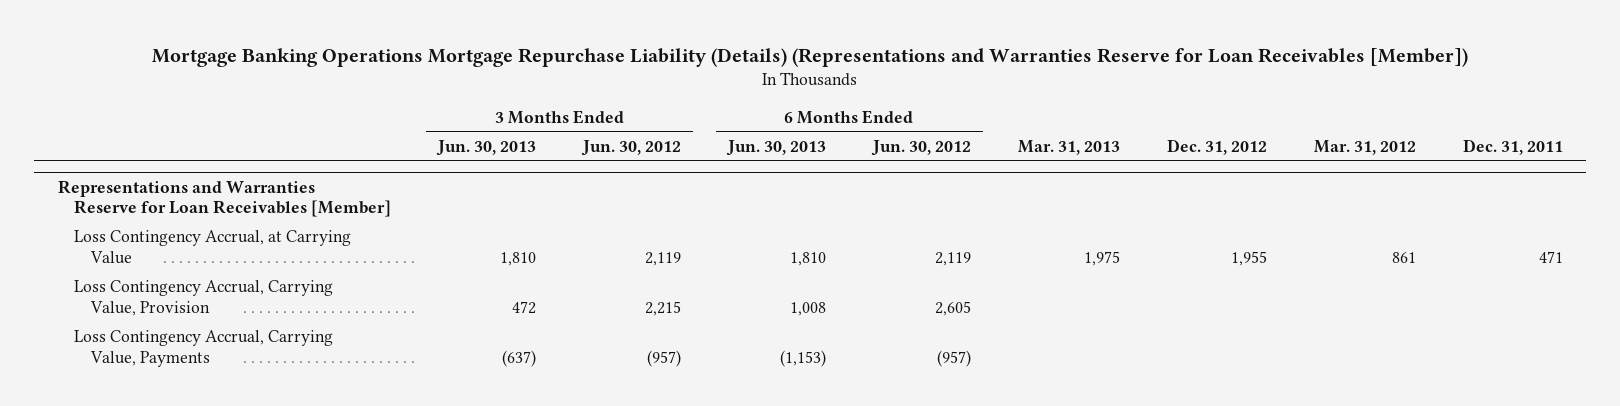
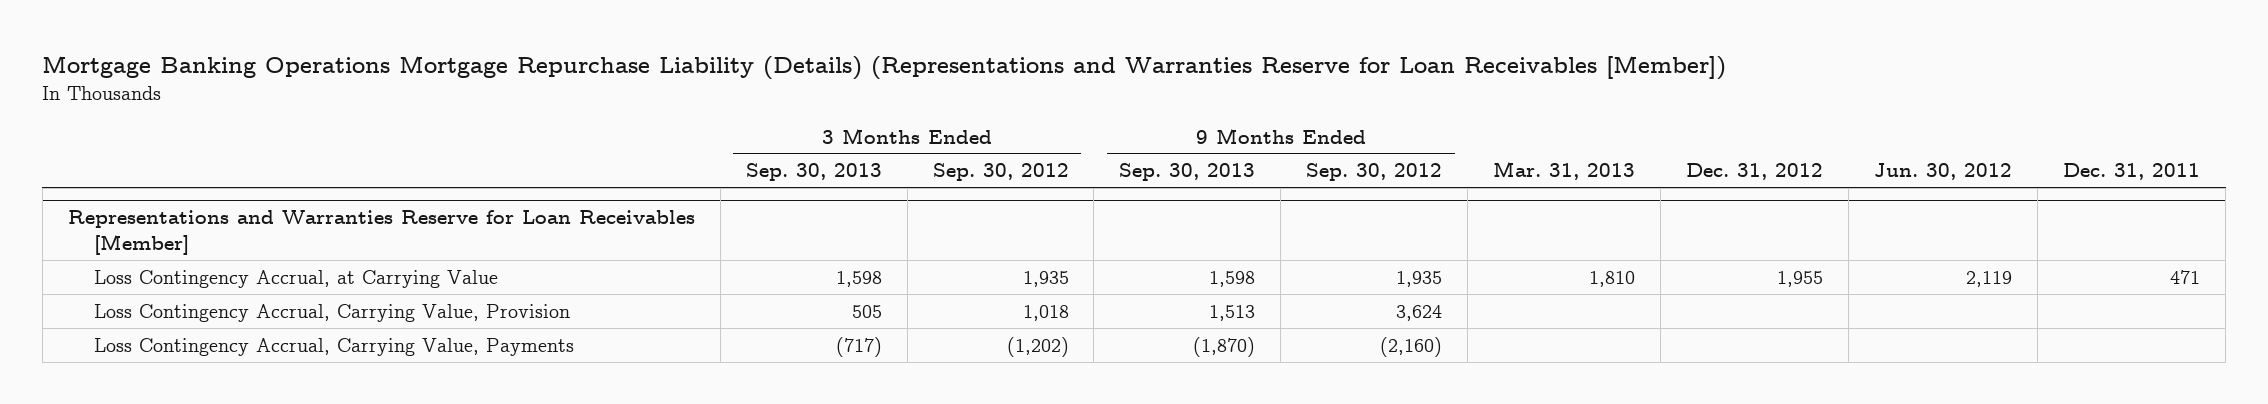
- | 3 Months Ended Jun. 30, 2013 | 3 Months Ended Jun. 30, 2012 | 6 Months Ended Jun. 30, 2013 | 6 Months Ended Jun. 30, 2012 | Mar. 31, 2013 | Dec. 31, 2012 | Mar. 31, 2012 | Dec. 31, 2011
+ | 3 Months Ended Sep. 30, 2013 | 3 Months Ended Sep. 30, 2012 | 9 Months Ended Sep. 30, 2013 | 9 Months Ended Sep. 30, 2012 | Mar. 31, 2013 | Dec. 31, 2012 | Jun. 30, 2012 | Dec. 31, 2011
@ Representations and Warranties Reserve for Loan Receivables [Member]
- Loss Contingency Accrual, at Carrying Value | 1,810 | 2,119 | 1,810 | 2,119 | 1,975 | 1,955 | 861 | 471
+ Loss Contingency Accrual, at Carrying Value | 1,598 | 1,935 | 1,598 | 1,935 | 1,810 | 1,955 | 2,119 | 471

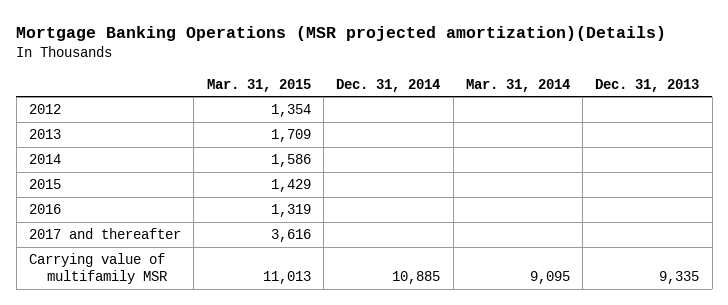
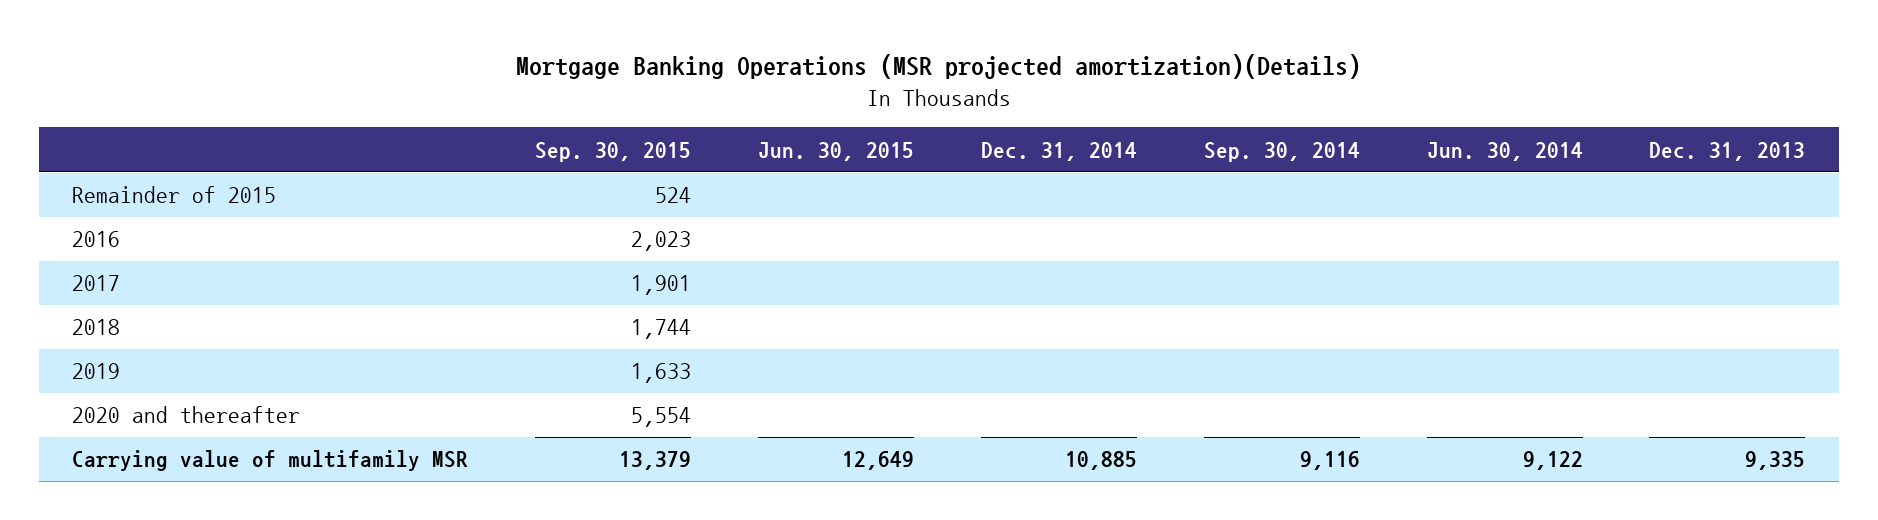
- | Mar. 31, 2015 | Dec. 31, 2014 | Mar. 31, 2014 | Dec. 31, 2013
+ | Sep. 30, 2015 | Jun. 30, 2015 | Dec. 31, 2014 | Sep. 30, 2014 | Jun. 30, 2014 | Dec. 31, 2013
- 2012 | 1,354 | | |
- 2013 | 1,709 | | |
- 2014 | 1,586 | | |
- 2015 | 1,429 | | |
+ Remainder of 2015 | 524 | | | | |
- 2017 and thereafter | 3,616 | | |
+ 2017 | 1,901 | | | | |
+ 2018 | 1,744 | | | | |
+ 2019 | 1,633 | | | | |
+ 2020 and thereafter | 5,554 | | | | |

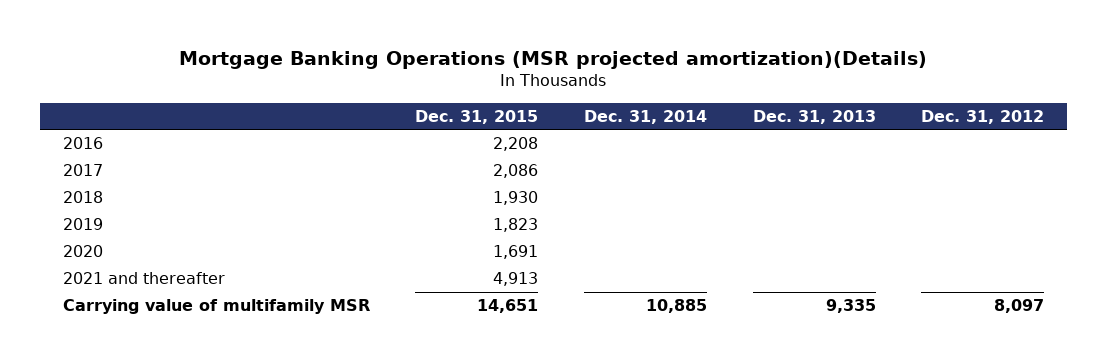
- | Sep. 30, 2015 | Jun. 30, 2015 | Dec. 31, 2014 | Sep. 30, 2014 | Jun. 30, 2014 | Dec. 31, 2013
+ | Dec. 31, 2015 | Dec. 31, 2014 | Dec. 31, 2013 | Dec. 31, 2012
- Remainder of 2015 | 524 | | | | |
- 2020 and thereafter | 5,554 | | | | |
+ 2020 | 1,691 | | |
+ 2021 and thereafter | 4,913 | | |

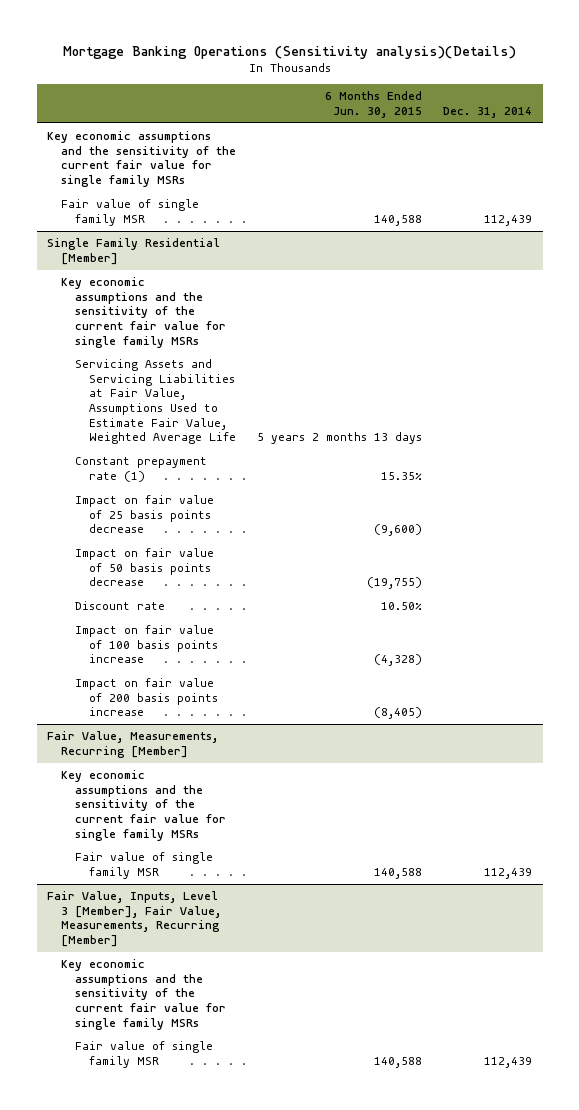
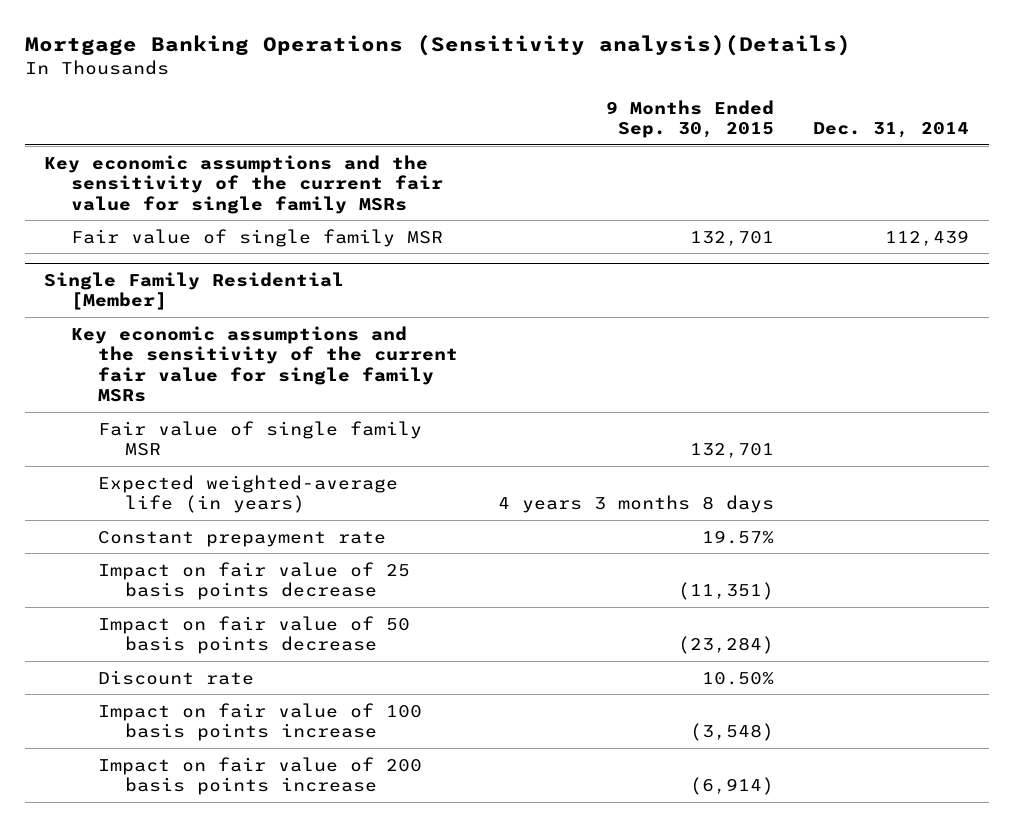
- | 6 Months Ended Jun. 30, 2015 | Dec. 31, 2014
+ | 9 Months Ended Sep. 30, 2015 | Dec. 31, 2014
@ Single Family Residential [Member]
- Servicing Assets and Servicing Liabilities at Fair Value, Assumptions Used to Estimate Fair Value, Weighted Average Life | 5 years 2 months 13 days |
- Constant prepayment rate (1) | 15.35% |
+ Fair value of single family MSR | 132,701 |
+ Expected weighted-average life (in years) | 4 years 3 months 8 days |
+ Constant prepayment rate | 19.57% |
- Fair Value, Measurements, Recurring [Member]
- Key economic assumptions and the sensitivity of the current fair value for single family MSRs
- Fair value of single family MSR | 140,588 | 112,439
- Fair Value, Inputs, Level 3 [Member], Fair Value, Measurements, Recurring [Member]
- Key economic assumptions and the sensitivity of the current fair value for single family MSRs
- Fair value of single family MSR | 140,588 | 112,439

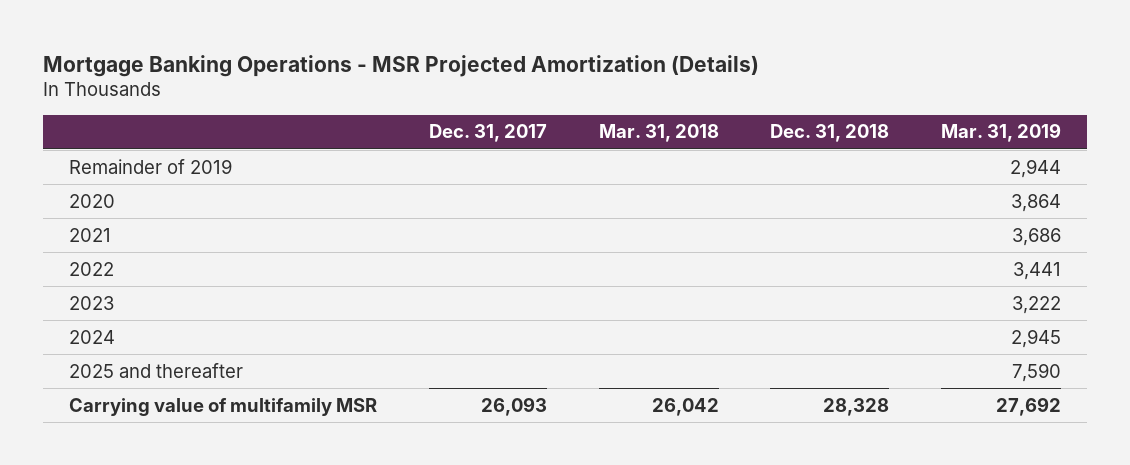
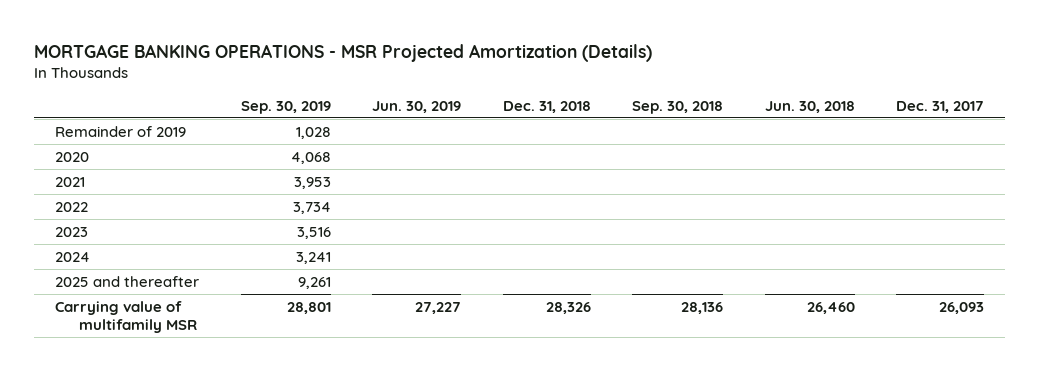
- Mortgage Banking Operations - MSR Projected Amortization (Details)
+ MORTGAGE BANKING OPERATIONS - MSR Projected Amortization (Details)
- | Dec. 31, 2017 | Mar. 31, 2018 | Dec. 31, 2018 | Mar. 31, 2019
+ | Sep. 30, 2019 | Jun. 30, 2019 | Dec. 31, 2018 | Sep. 30, 2018 | Jun. 30, 2018 | Dec. 31, 2017
- Carrying value of multifamily MSR | 26,093 | 26,042 | 28,328 | 27,692
+ Carrying value of multifamily MSR | 28,801 | 27,227 | 28,326 | 28,136 | 26,460 | 26,093

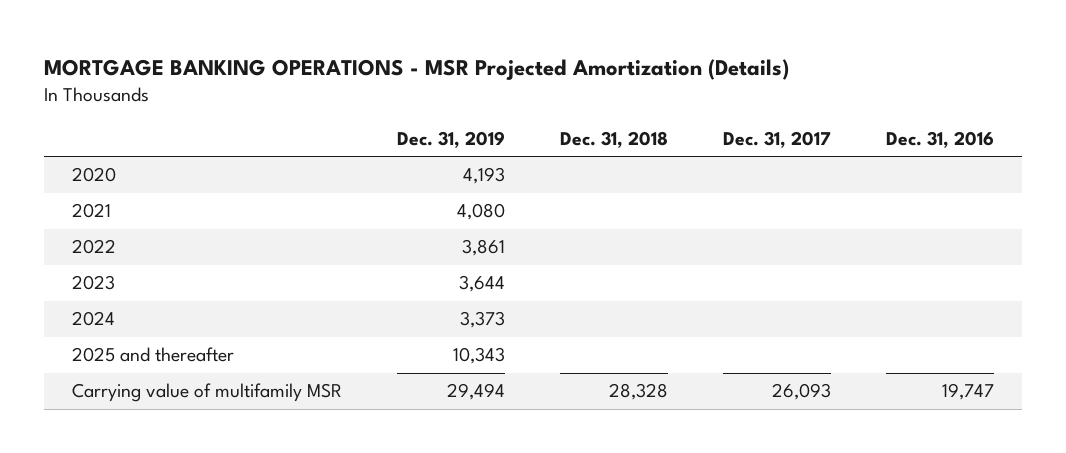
- | Sep. 30, 2019 | Jun. 30, 2019 | Dec. 31, 2018 | Sep. 30, 2018 | Jun. 30, 2018 | Dec. 31, 2017
+ | Dec. 31, 2019 | Dec. 31, 2018 | Dec. 31, 2017 | Dec. 31, 2016
- Remainder of 2019 | 1,028 | | | | |
- Carrying value of multifamily MSR | 28,801 | 27,227 | 28,326 | 28,136 | 26,460 | 26,093
+ Carrying value of multifamily MSR | 29,494 | 28,328 | 26,093 | 19,747

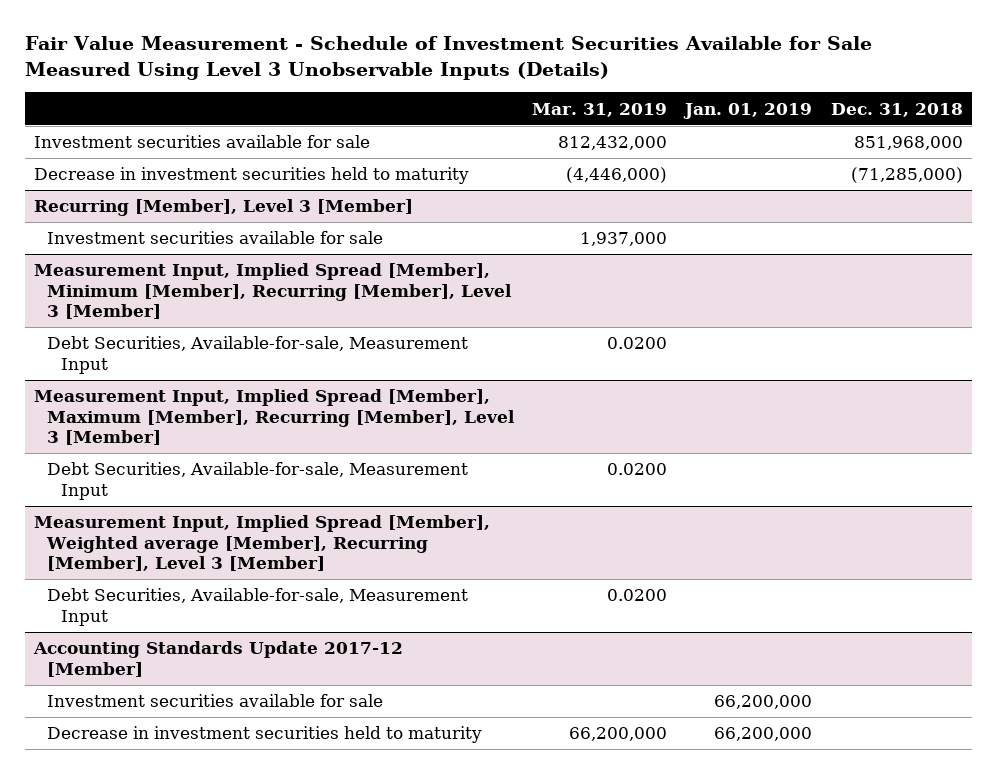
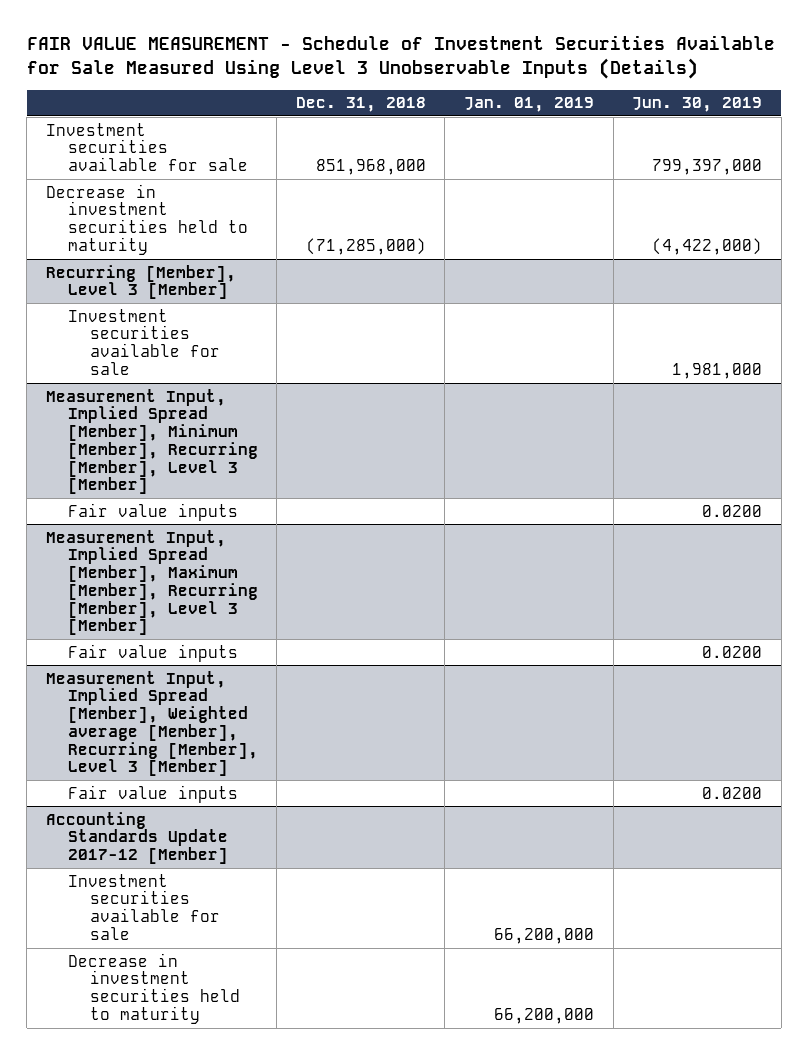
- Fair Value Measurement - Schedule of Investment Securities Available for Sale Measured Using Level 3 Unobservable Inputs (Details)
+ FAIR VALUE MEASUREMENT - Schedule of Investment Securities Available for Sale Measured Using Level 3 Unobservable Inputs (Details)
- | Mar. 31, 2019 | Jan. 01, 2019 | Dec. 31, 2018
+ | Dec. 31, 2018 | Jan. 01, 2019 | Jun. 30, 2019
@ Measurement Input, Implied Spread [Member], Minimum [Member], Recurring [Member], Level 3 [Member]
- Debt Securities, Available-for-sale, Measurement Input | 0.0200 | |
+ Fair value inputs | | | 0.0200
@ Measurement Input, Implied Spread [Member], Maximum [Member], Recurring [Member], Level 3 [Member]
- Debt Securities, Available-for-sale, Measurement Input | 0.0200 | |
+ Fair value inputs | | | 0.0200
@ Measurement Input, Implied Spread [Member], Weighted average [Member], Recurring [Member], Level 3 [Member]
- Debt Securities, Available-for-sale, Measurement Input | 0.0200 | |
+ Fair value inputs | | | 0.0200

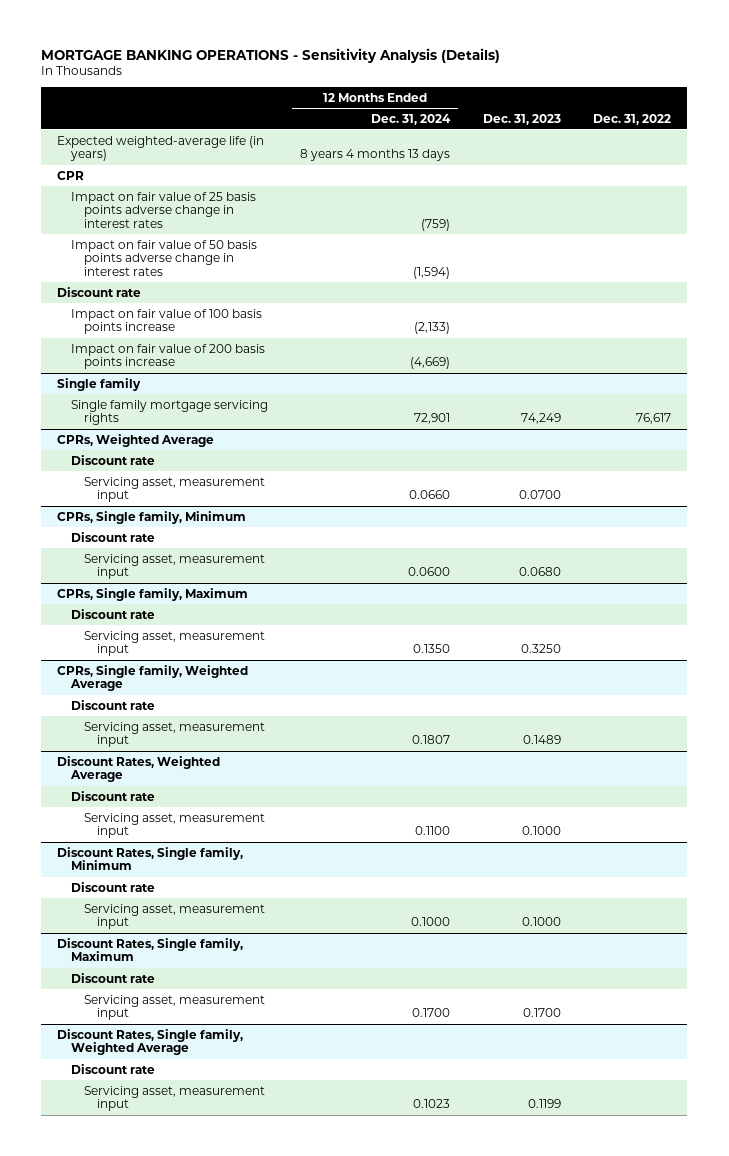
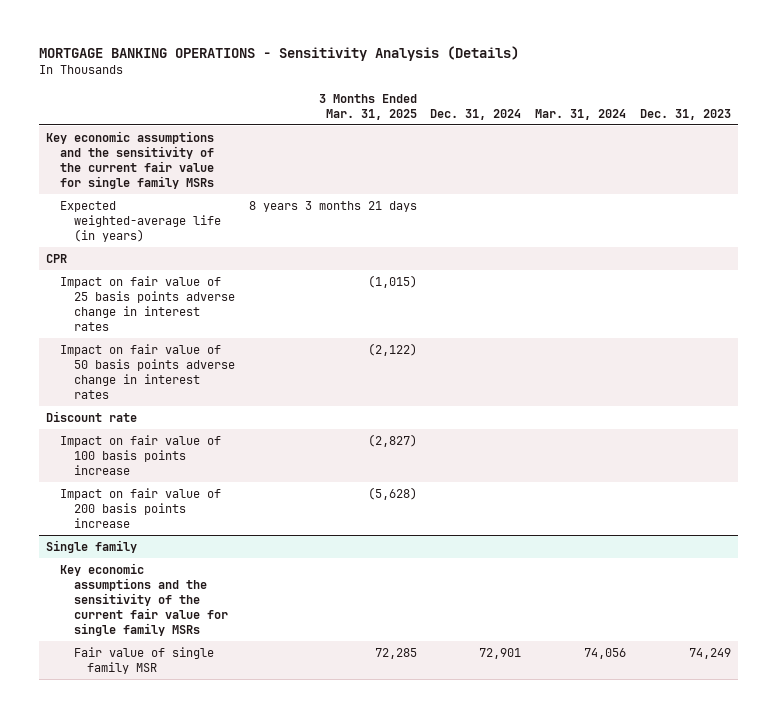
- | 12 Months Ended Dec. 31, 2024 | Dec. 31, 2023 | Dec. 31, 2022
+ | 3 Months Ended Mar. 31, 2025 | Dec. 31, 2024 | Mar. 31, 2024 | Dec. 31, 2023
+ Key economic assumptions and the sensitivity of the current fair value for single family MSRs
@ Single family
- Single family mortgage servicing rights | 72,901 | 74,249 | 76,617
- CPRs, Weighted Average
- Discount rate
- Servicing asset, measurement input | 0.0660 | 0.0700 |
- CPRs, Single family, Minimum
- Discount rate
- Servicing asset, measurement input | 0.0600 | 0.0680 |
- CPRs, Single family, Maximum
- Discount rate
- Servicing asset, measurement input | 0.1350 | 0.3250 |
- CPRs, Single family, Weighted Average
- Discount rate
- Servicing asset, measurement input | 0.1807 | 0.1489 |
- Discount Rates, Weighted Average
- Discount rate
- Servicing asset, measurement input | 0.1100 | 0.1000 |
- Discount Rates, Single family, Minimum
- Discount rate
- Servicing asset, measurement input | 0.1000 | 0.1000 |
- Discount Rates, Single family, Maximum
- Discount rate
- Servicing asset, measurement input | 0.1700 | 0.1700 |
- Discount Rates, Single family, Weighted Average
- Discount rate
- Servicing asset, measurement input | 0.1023 | 0.1199 |
@ Single family
+ Key economic assumptions and the sensitivity of the current fair value for single family MSRs
+ Fair value of single family MSR | 72,285 | 72,901 | 74,056 | 74,249

